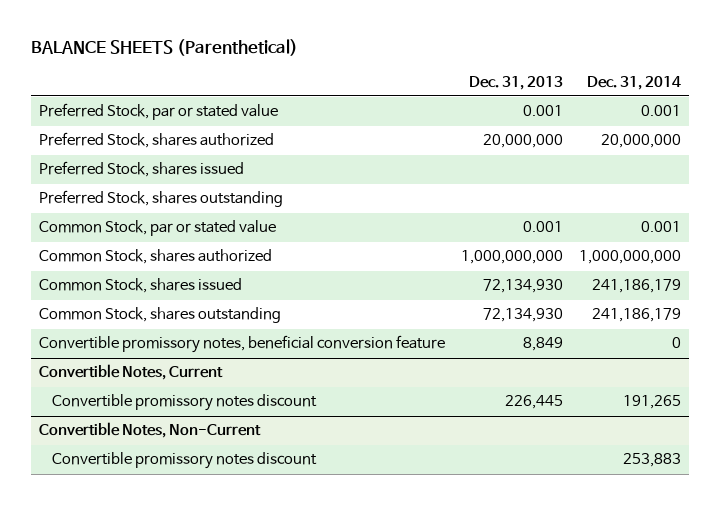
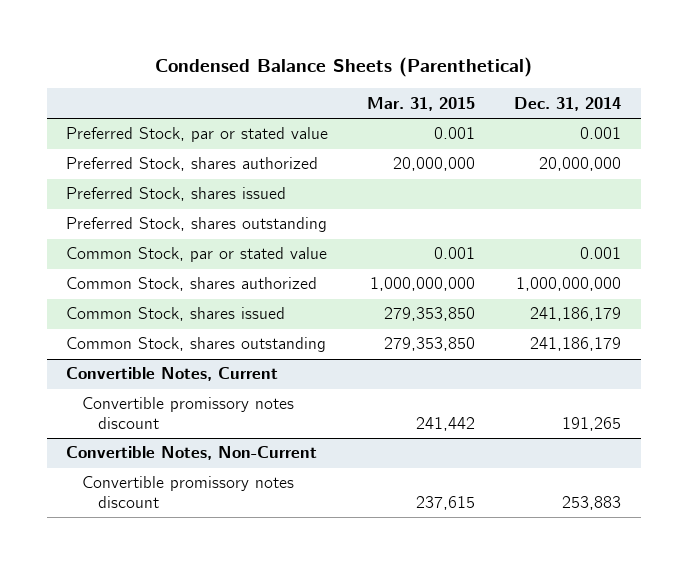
- BALANCE SHEETS (Parenthetical)
+ Condensed Balance Sheets (Parenthetical)
- | Dec. 31, 2013 | Dec. 31, 2014
+ | Mar. 31, 2015 | Dec. 31, 2014
- Convertible promissory notes, beneficial conversion feature | 8,849 | 0

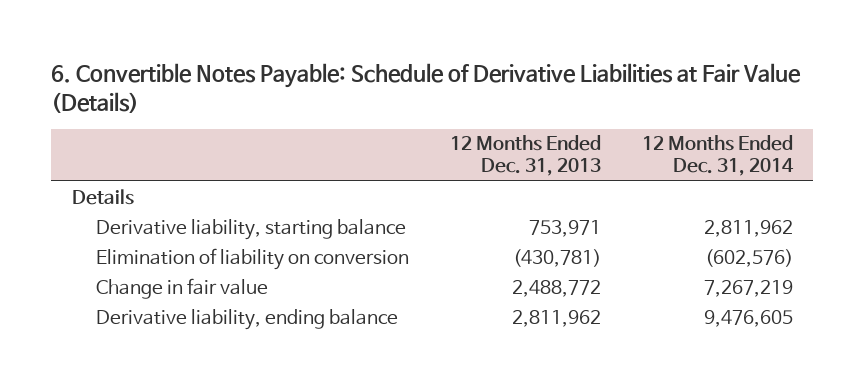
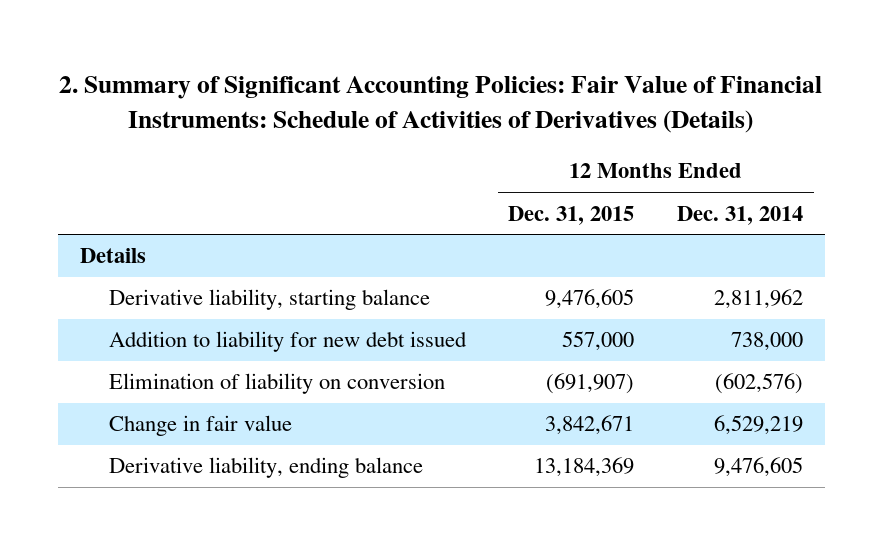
- 6. Convertible Notes Payable: Schedule of Derivative Liabilities at Fair Value (Details)
+ 2. Summary of Significant Accounting Policies: Fair Value of Financial Instruments: Schedule of Activities of Derivatives (Details)
- | 12 Months Ended Dec. 31, 2013 | 12 Months Ended Dec. 31, 2014
+ | 12 Months Ended Dec. 31, 2015 | 12 Months Ended Dec. 31, 2014
+ Addition to liability for new debt issued | 557,000 | 738,000
- Change in fair value | 2,488,772 | 7,267,219
+ Change in fair value | 3,842,671 | 6,529,219

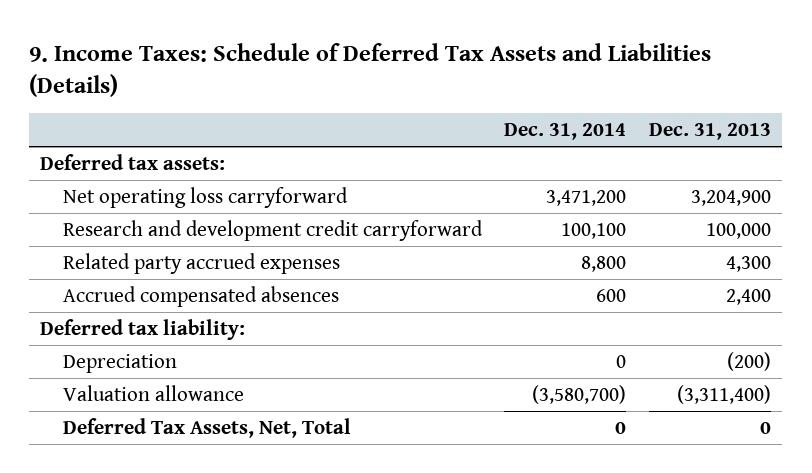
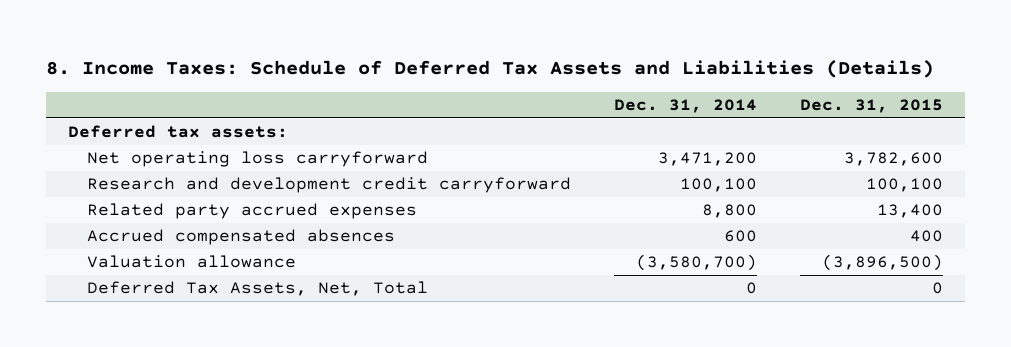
- 9. Income Taxes: Schedule of Deferred Tax Assets and Liabilities (Details)
+ 8. Income Taxes: Schedule of Deferred Tax Assets and Liabilities (Details)
- | Dec. 31, 2014 | Dec. 31, 2013
+ | Dec. 31, 2014 | Dec. 31, 2015
- Deferred tax liability:
- Depreciation | 0 | (200)

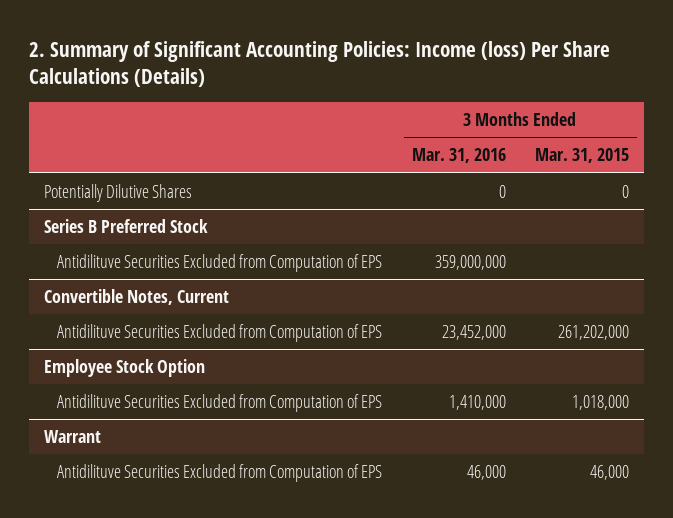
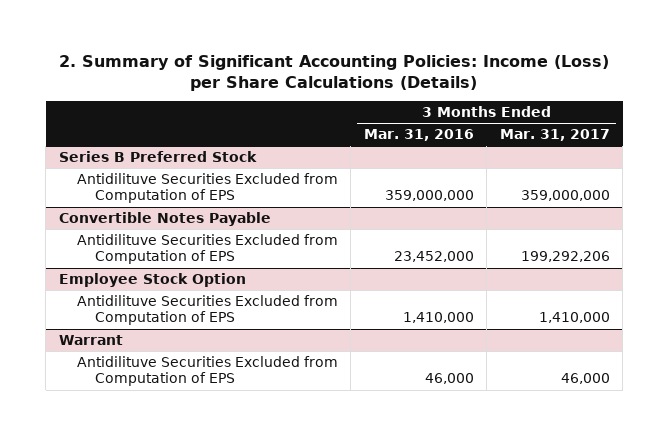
- 2. Summary of Significant Accounting Policies: Income (loss) Per Share Calculations (Details)
+ 2. Summary of Significant Accounting Policies: Income (Loss) per Share Calculations (Details)
- | 3 Months Ended Mar. 31, 2016 | 3 Months Ended Mar. 31, 2015
+ | 3 Months Ended Mar. 31, 2016 | 3 Months Ended Mar. 31, 2017
- Potentially Dilutive Shares | 0 | 0
- Convertible Notes, Current
+ Convertible Notes Payable

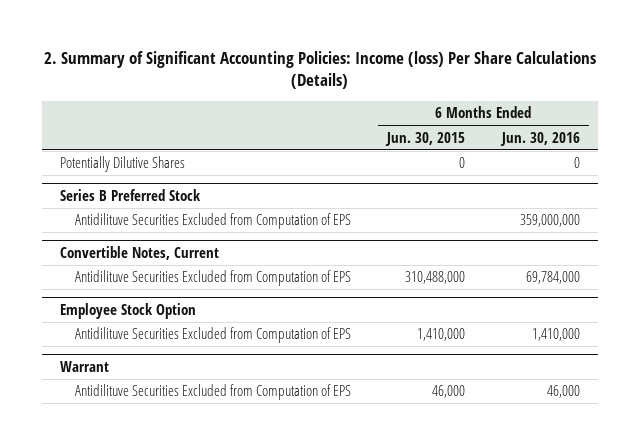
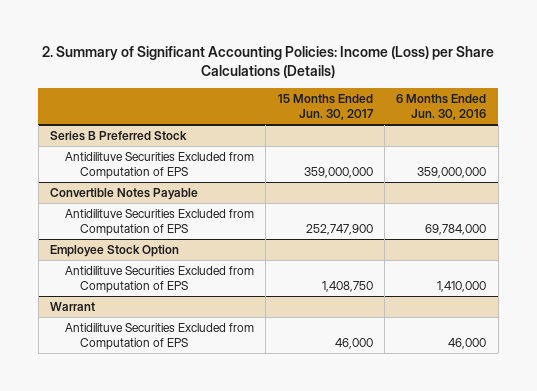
- 2. Summary of Significant Accounting Policies: Income (loss) Per Share Calculations (Details)
+ 2. Summary of Significant Accounting Policies: Income (Loss) per Share Calculations (Details)
- | 6 Months Ended Jun. 30, 2015 | 6 Months Ended Jun. 30, 2016
+ | 15 Months Ended Jun. 30, 2017 | 6 Months Ended Jun. 30, 2016
- Potentially Dilutive Shares | 0 | 0
- Convertible Notes, Current
+ Convertible Notes Payable

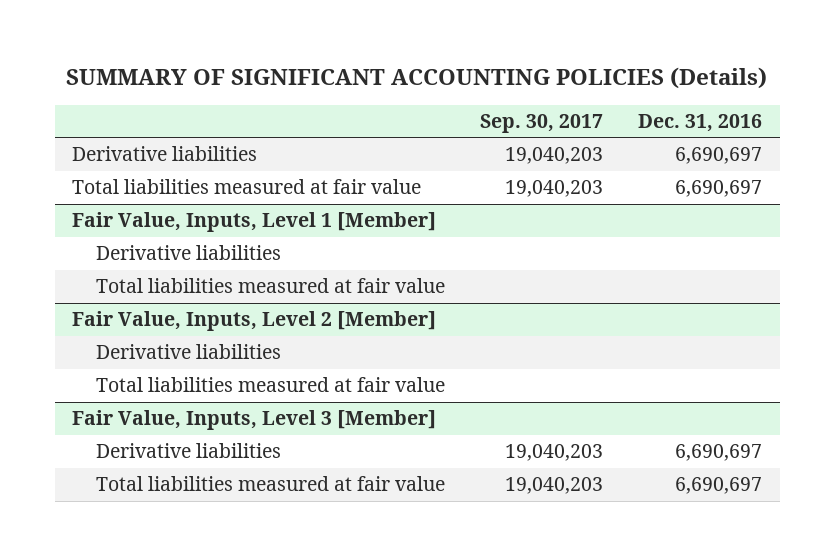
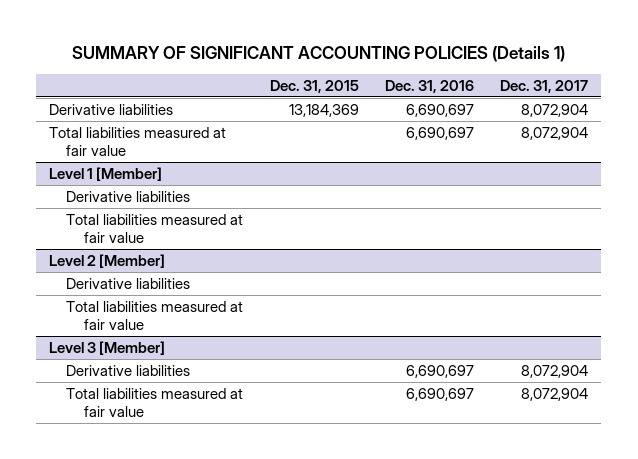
- SUMMARY OF SIGNIFICANT ACCOUNTING POLICIES (Details)
+ SUMMARY OF SIGNIFICANT ACCOUNTING POLICIES (Details 1)
- | Sep. 30, 2017 | Dec. 31, 2016
+ | Dec. 31, 2015 | Dec. 31, 2016 | Dec. 31, 2017
- Fair Value, Inputs, Level 1 [Member]
+ Level 1 [Member]
- Fair Value, Inputs, Level 2 [Member]
+ Level 2 [Member]
- Fair Value, Inputs, Level 3 [Member]
+ Level 3 [Member]

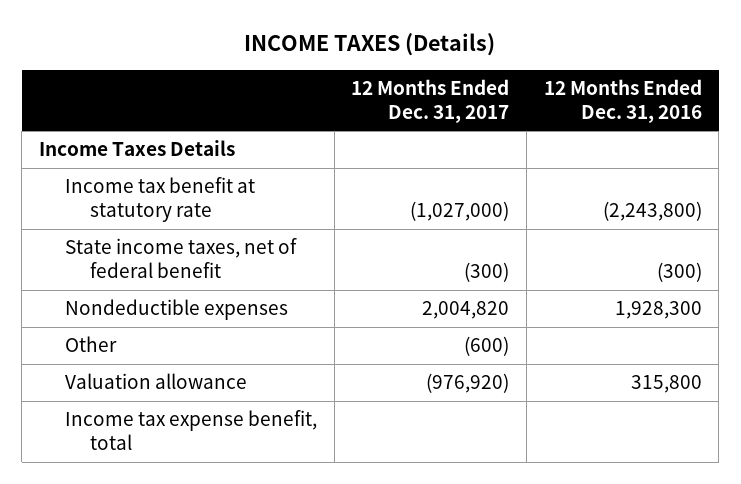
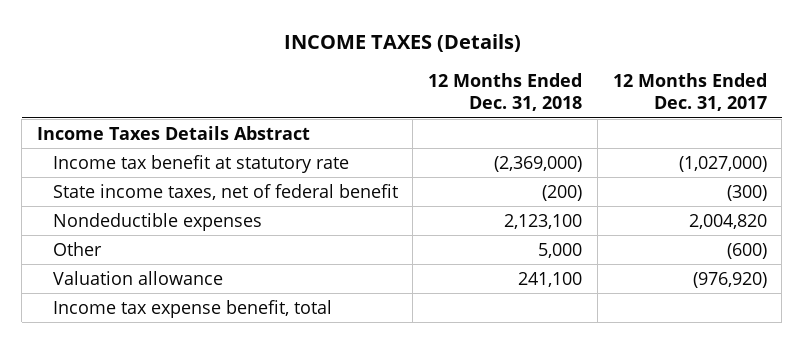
- | 12 Months Ended Dec. 31, 2017 | 12 Months Ended Dec. 31, 2016
+ | 12 Months Ended Dec. 31, 2018 | 12 Months Ended Dec. 31, 2017
- Income Taxes Details
+ Income Taxes Details Abstract

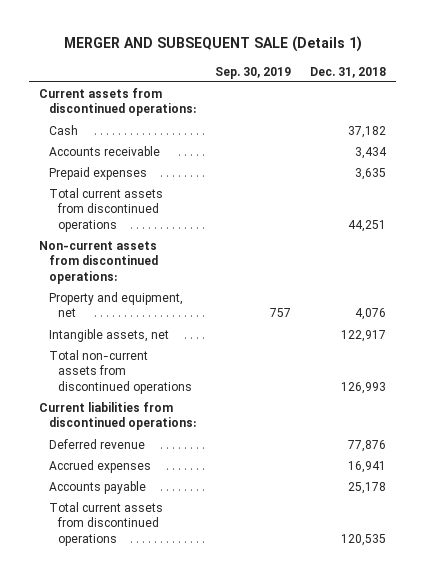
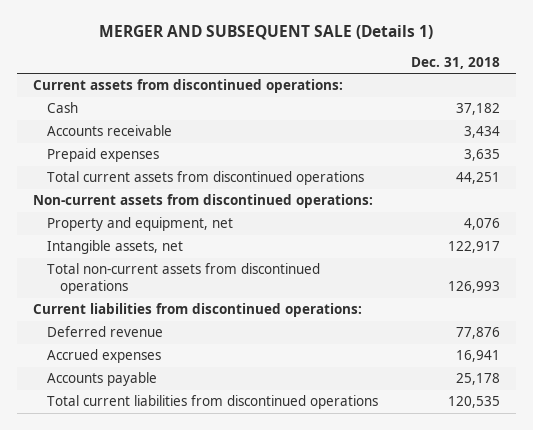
- | Sep. 30, 2019 | Dec. 31, 2018
+ | Dec. 31, 2018
- Total current assets from discontinued operations | | 120,535
+ Total current liabilities from discontinued operations | 120,535

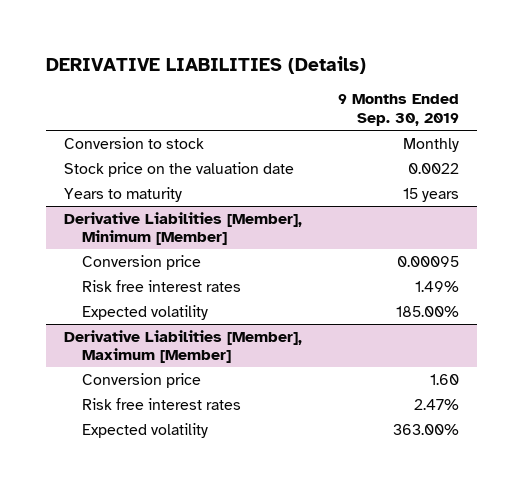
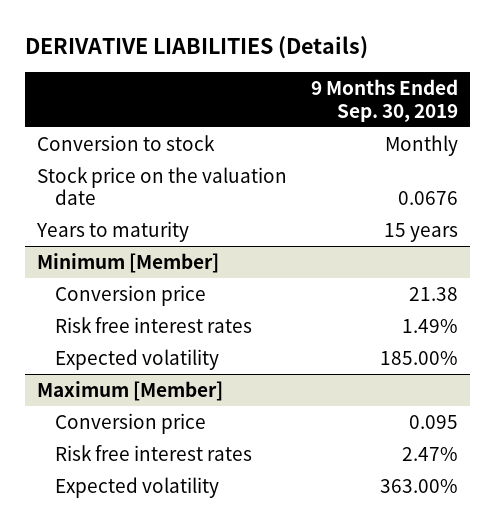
- Stock price on the valuation date | 0.0022
+ Stock price on the valuation date | 0.0676
- Derivative Liabilities [Member], Minimum [Member]
- Conversion price | 0.00095
+ Minimum [Member]
+ Conversion price | 21.38
- Derivative Liabilities [Member], Maximum [Member]
- Conversion price | 1.60
+ Maximum [Member]
+ Conversion price | 0.095

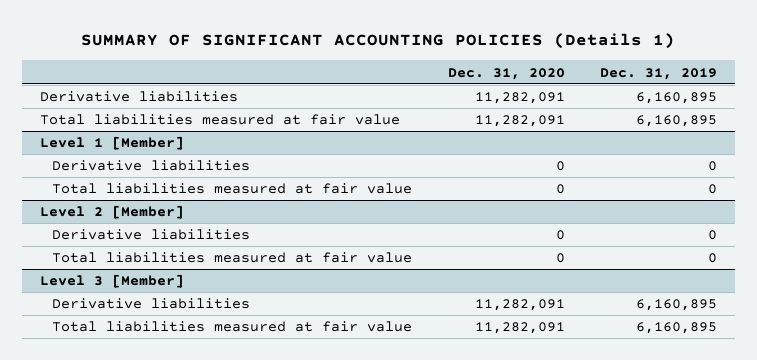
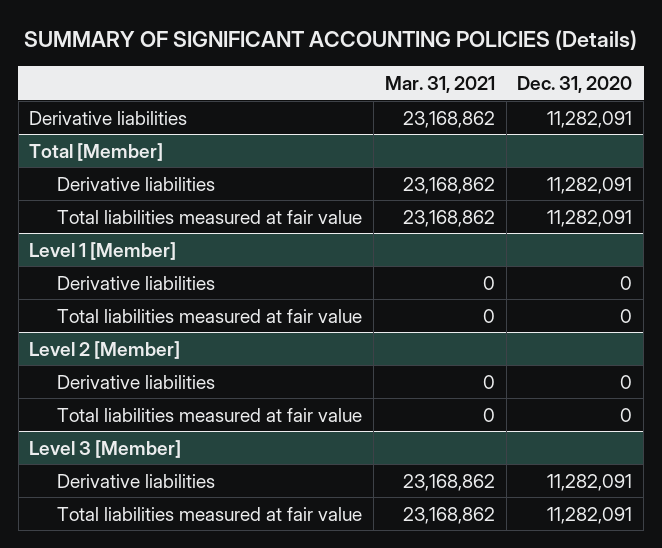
- SUMMARY OF SIGNIFICANT ACCOUNTING POLICIES (Details 1)
+ SUMMARY OF SIGNIFICANT ACCOUNTING POLICIES (Details)
- | Dec. 31, 2020 | Dec. 31, 2019
+ | Mar. 31, 2021 | Dec. 31, 2020
+ Total [Member]
+ Derivative liabilities | 23,168,862 | 11,282,091

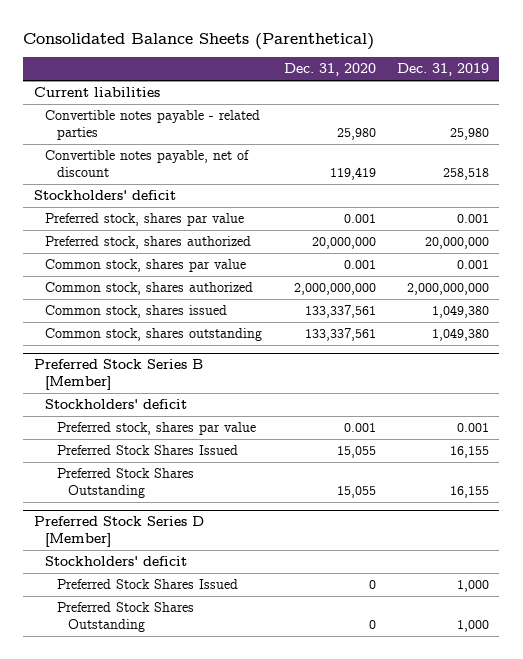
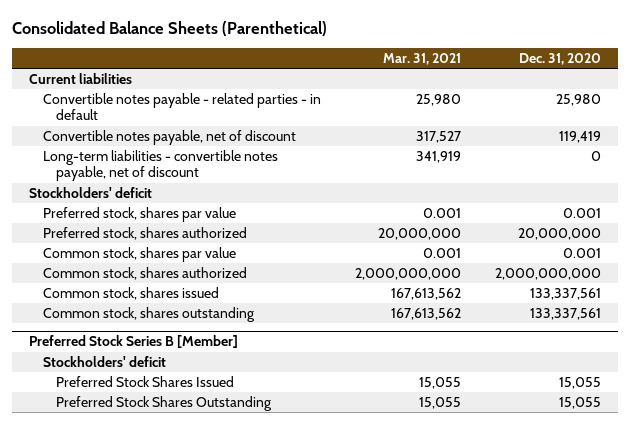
- | Dec. 31, 2020 | Dec. 31, 2019
+ | Mar. 31, 2021 | Dec. 31, 2020
- Convertible notes payable - related parties | 25,980 | 25,980
+ Convertible notes payable - related parties - in default | 25,980 | 25,980
+ Long-term liabilities - convertible notes payable, net of discount | 341,919 | 0
@ Preferred Stock Series B [Member]
- Preferred stock, shares par value | 0.001 | 0.001
- Preferred Stock Series D [Member]
- Stockholders' deficit
- Preferred Stock Shares Issued | 0 | 1,000
- Preferred Stock Shares Outstanding | 0 | 1,000

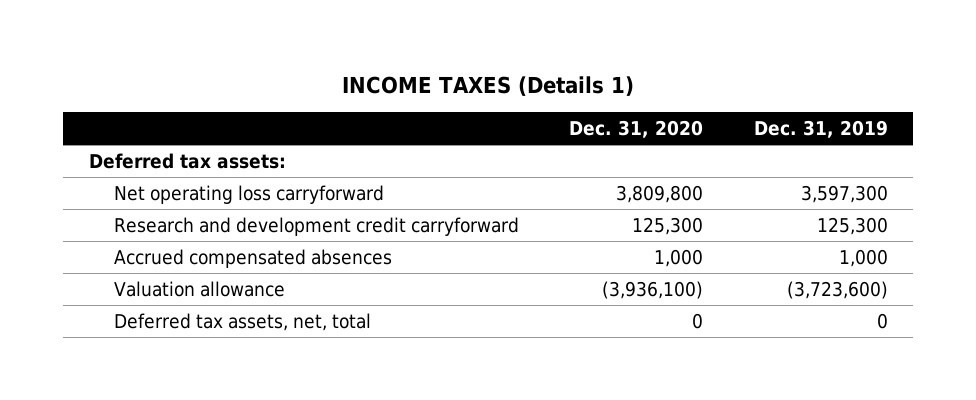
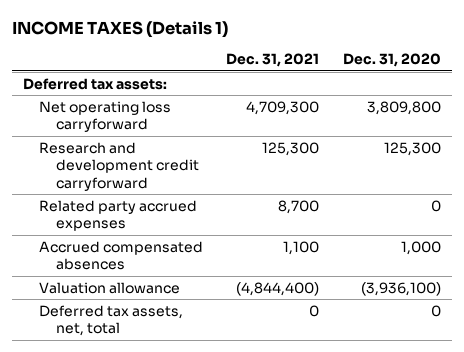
- | Dec. 31, 2020 | Dec. 31, 2019
+ | Dec. 31, 2021 | Dec. 31, 2020
+ Related party accrued expenses | 8,700 | 0

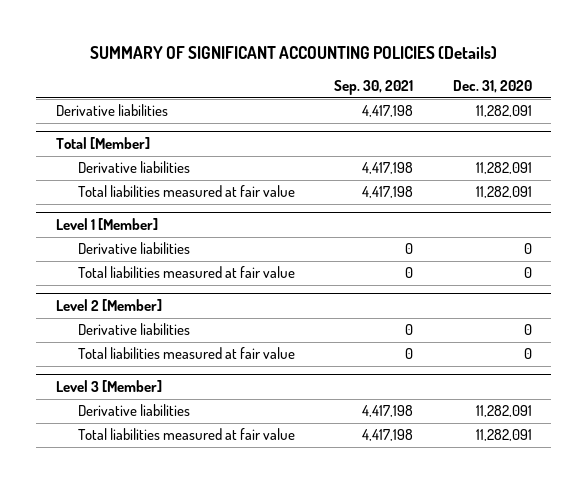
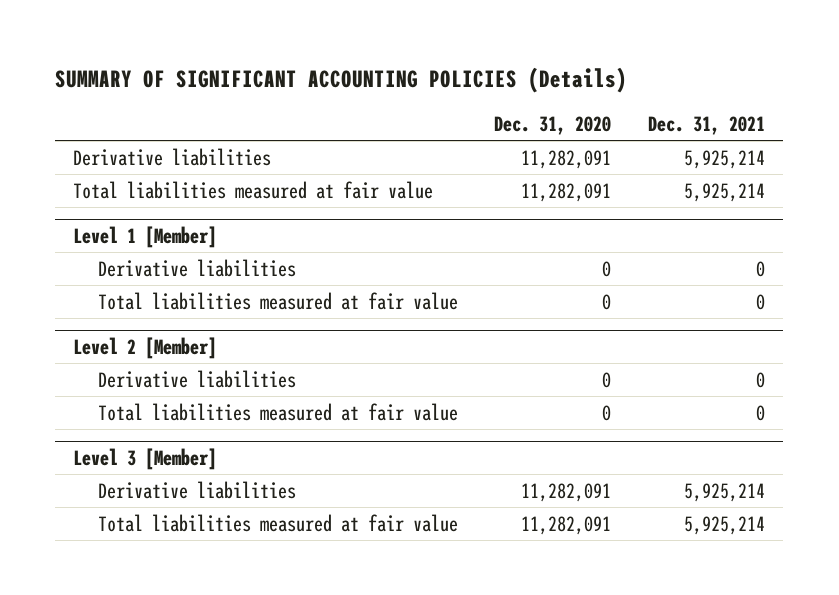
- | Sep. 30, 2021 | Dec. 31, 2020
+ | Dec. 31, 2020 | Dec. 31, 2021
- Total [Member]
- Derivative liabilities | 4,417,198 | 11,282,091

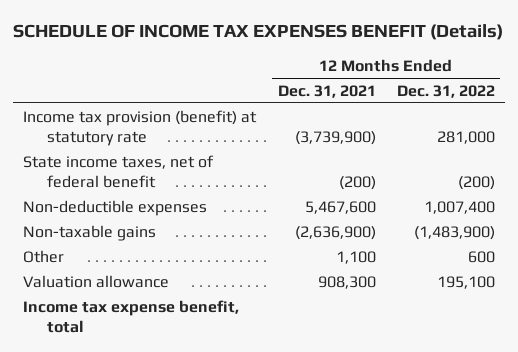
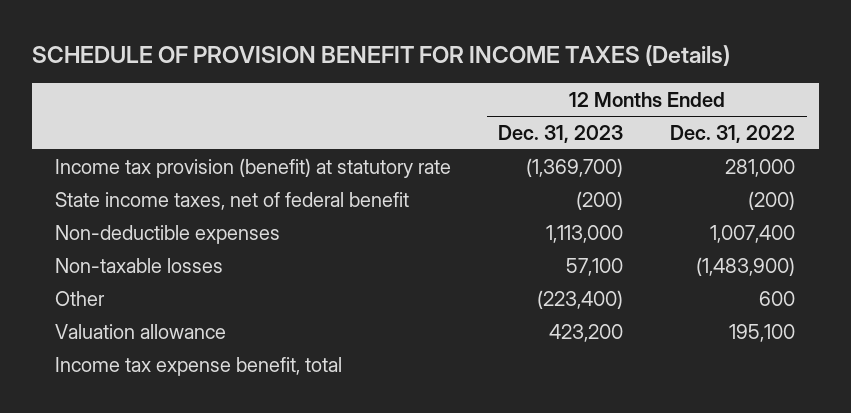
- SCHEDULE OF INCOME TAX EXPENSES BENEFIT (Details)
+ SCHEDULE OF PROVISION BENEFIT FOR INCOME TAXES (Details)
- | 12 Months Ended Dec. 31, 2021 | 12 Months Ended Dec. 31, 2022
+ | 12 Months Ended Dec. 31, 2023 | 12 Months Ended Dec. 31, 2022
- Non-taxable gains | (2,636,900) | (1,483,900)
+ Non-taxable losses | 57,100 | (1,483,900)

